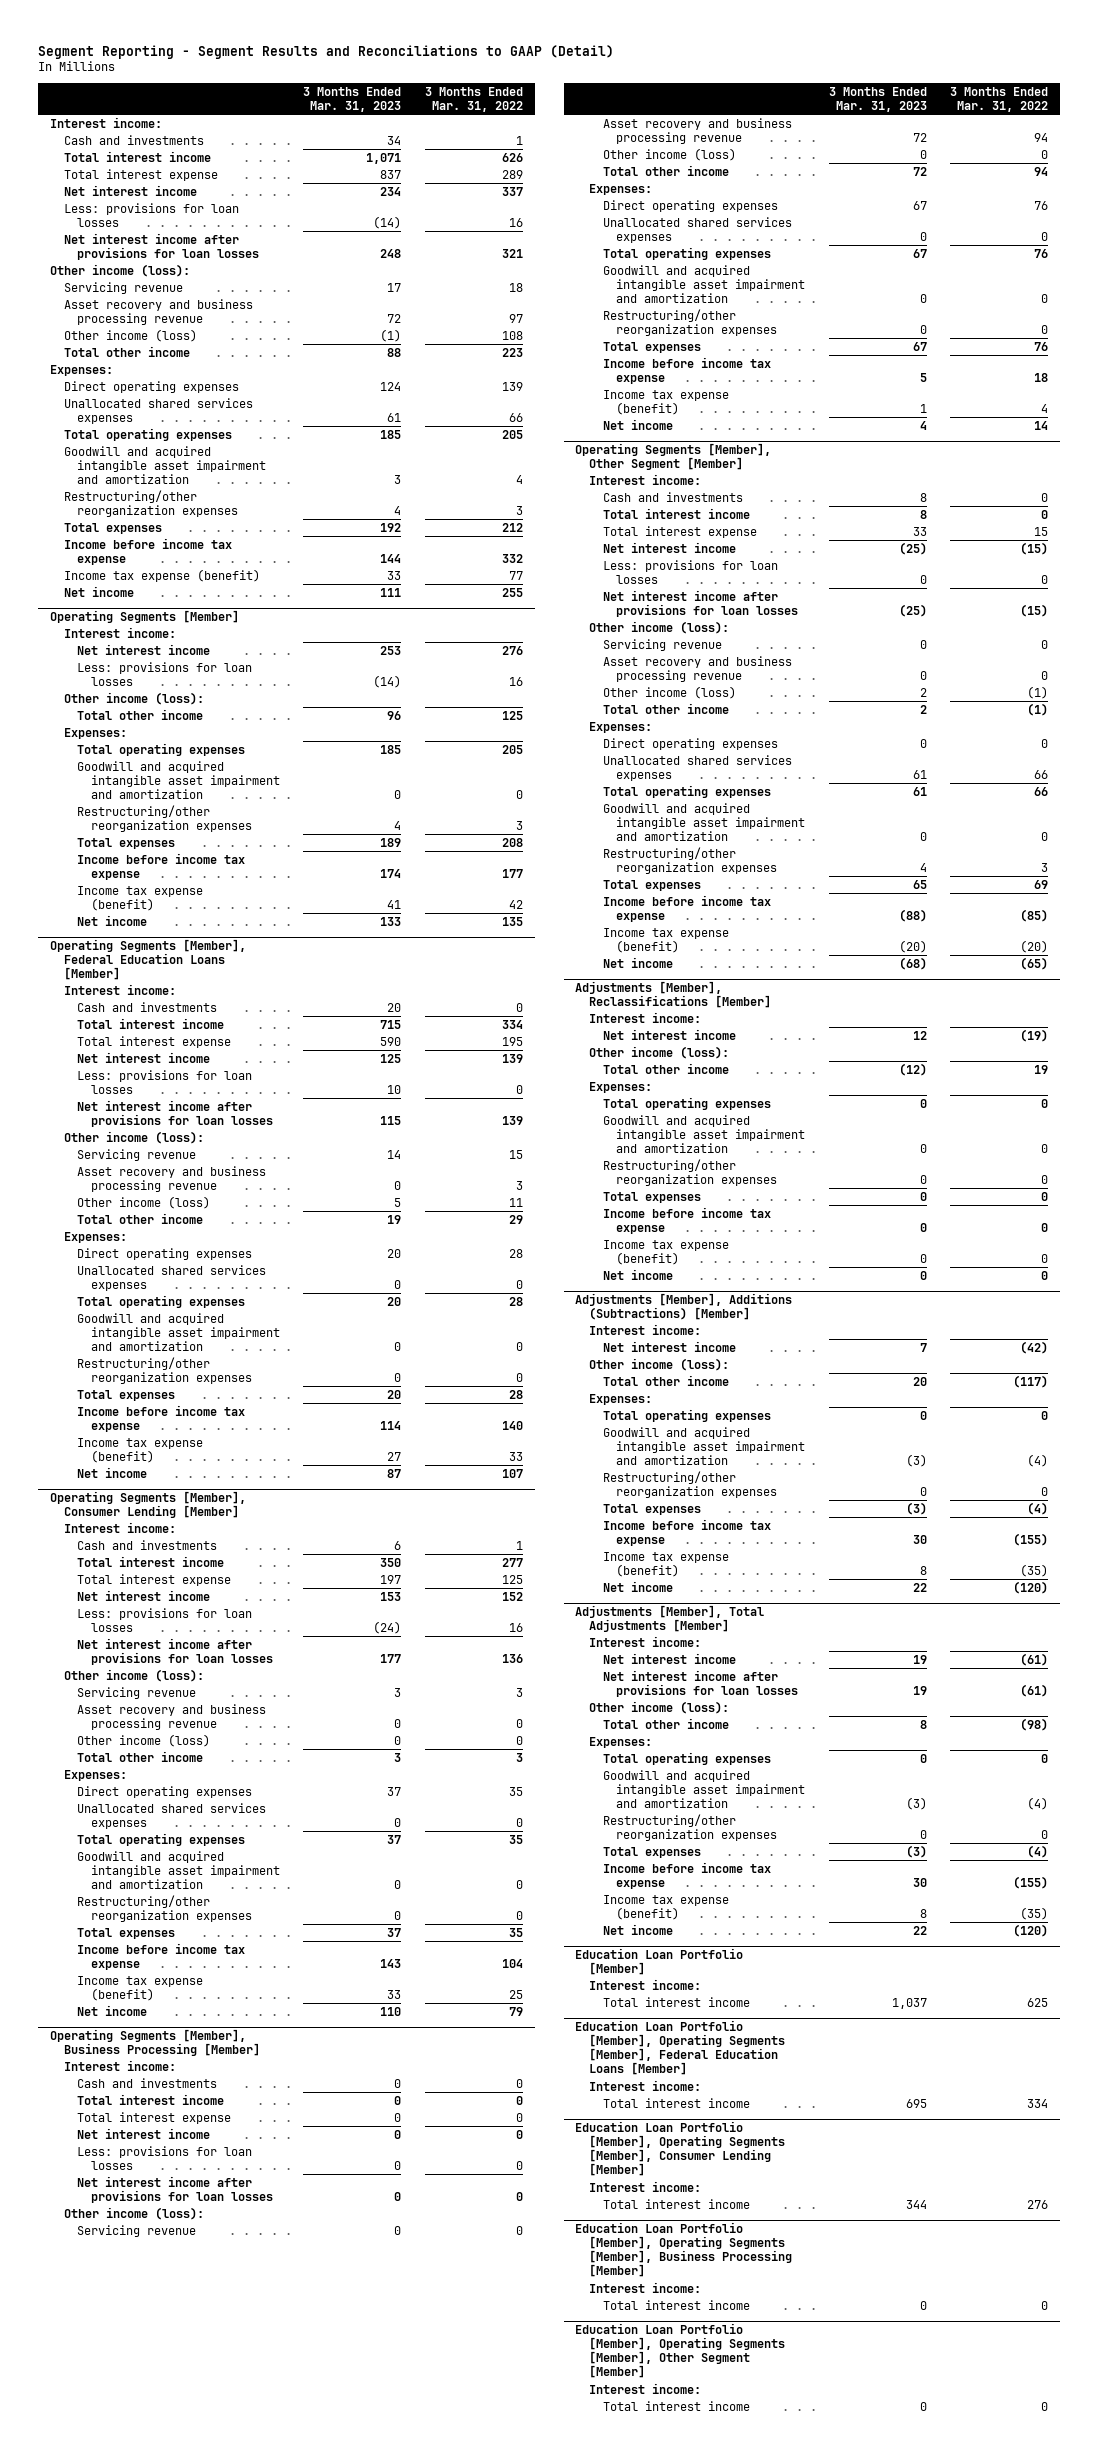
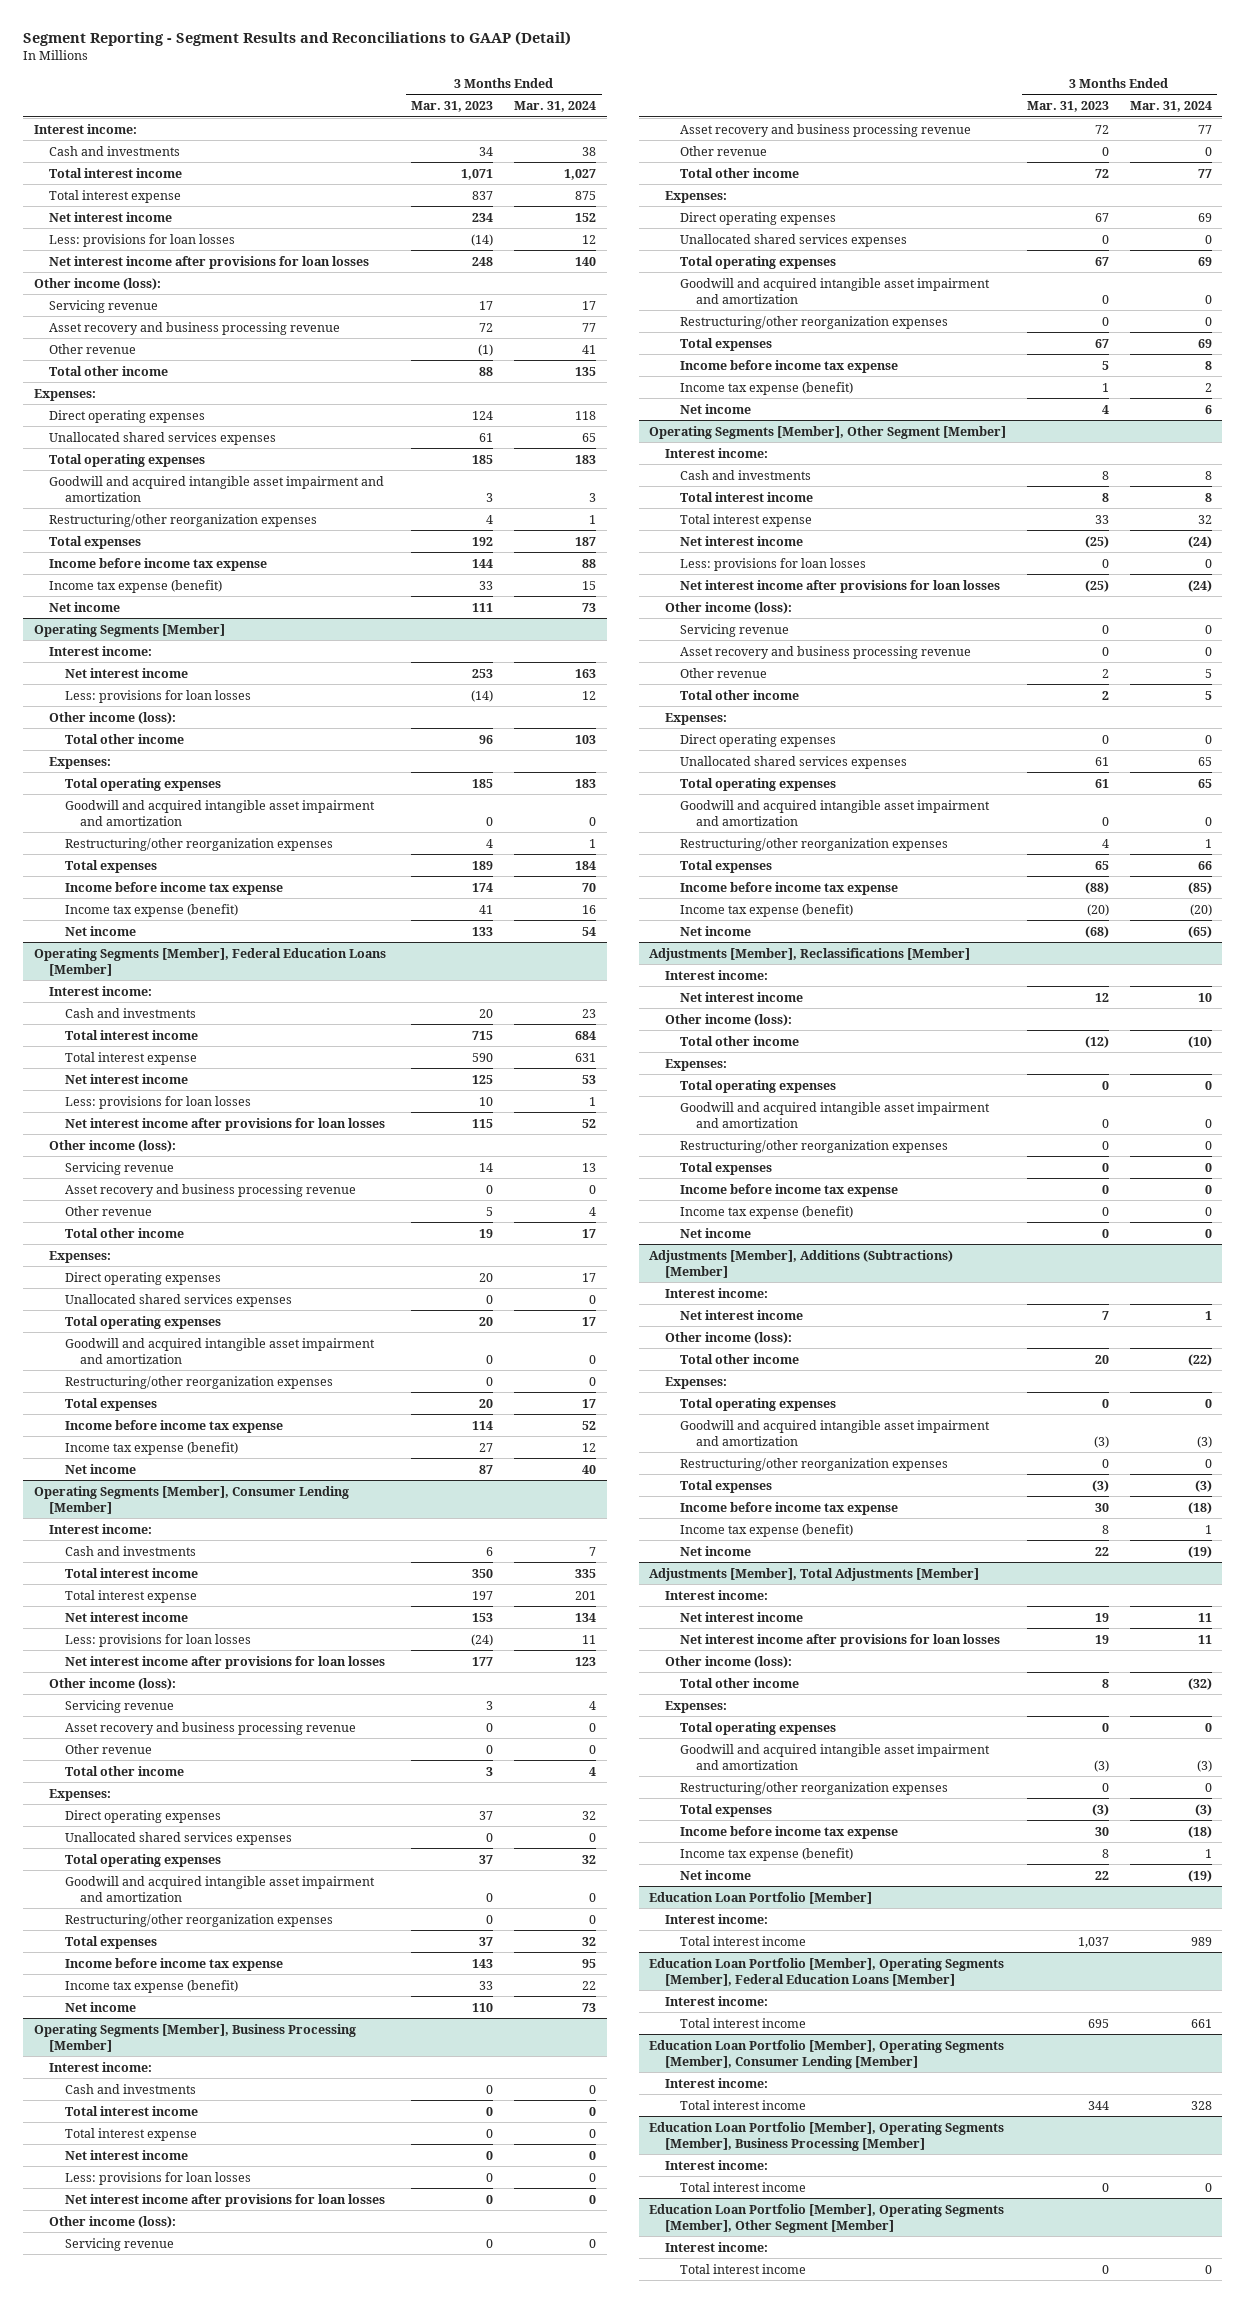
- | 3 Months Ended Mar. 31, 2023 | 3 Months Ended Mar. 31, 2022
+ | 3 Months Ended Mar. 31, 2023 | 3 Months Ended Mar. 31, 2024
- Other income (loss) | (1) | 108
+ Other revenue | (1) | 41
@ Operating Segments [Member], Federal Education Loans [Member]
- Other income (loss) | 5 | 11
+ Other revenue | 5 | 4
@ Operating Segments [Member], Consumer Lending [Member]
- Other income (loss) | 0 | 0
+ Other revenue | 0 | 0
@ Operating Segments [Member], Business Processing [Member]
- Other income (loss) | 0 | 0
+ Other revenue | 0 | 0
@ Operating Segments [Member], Other Segment [Member]
- Other income (loss) | 2 | (1)
+ Other revenue | 2 | 5

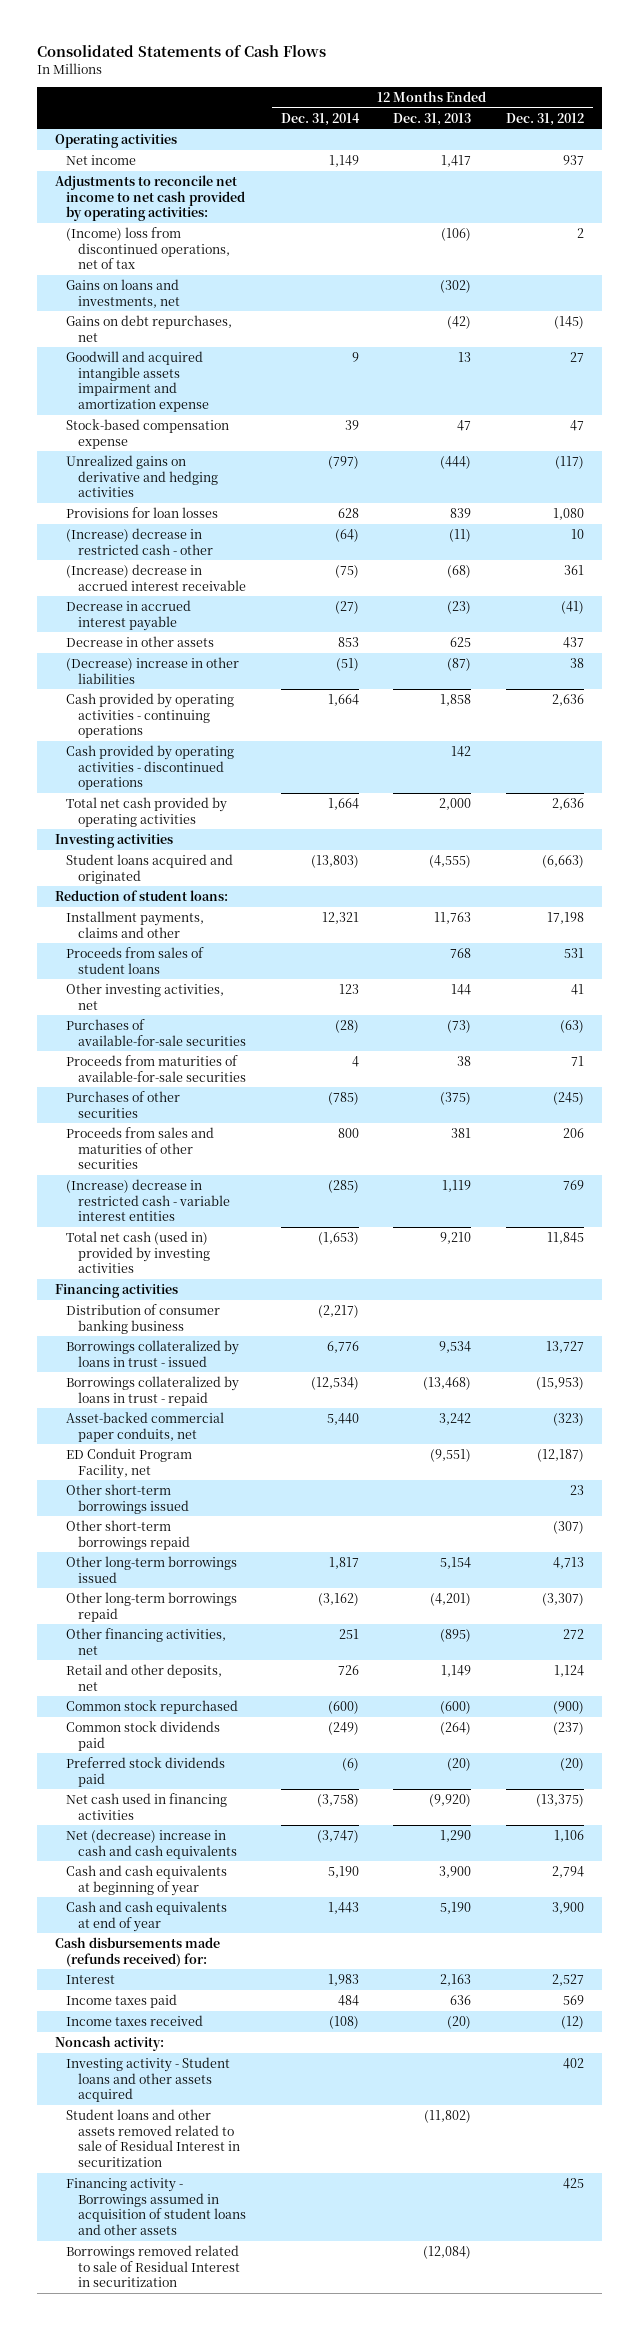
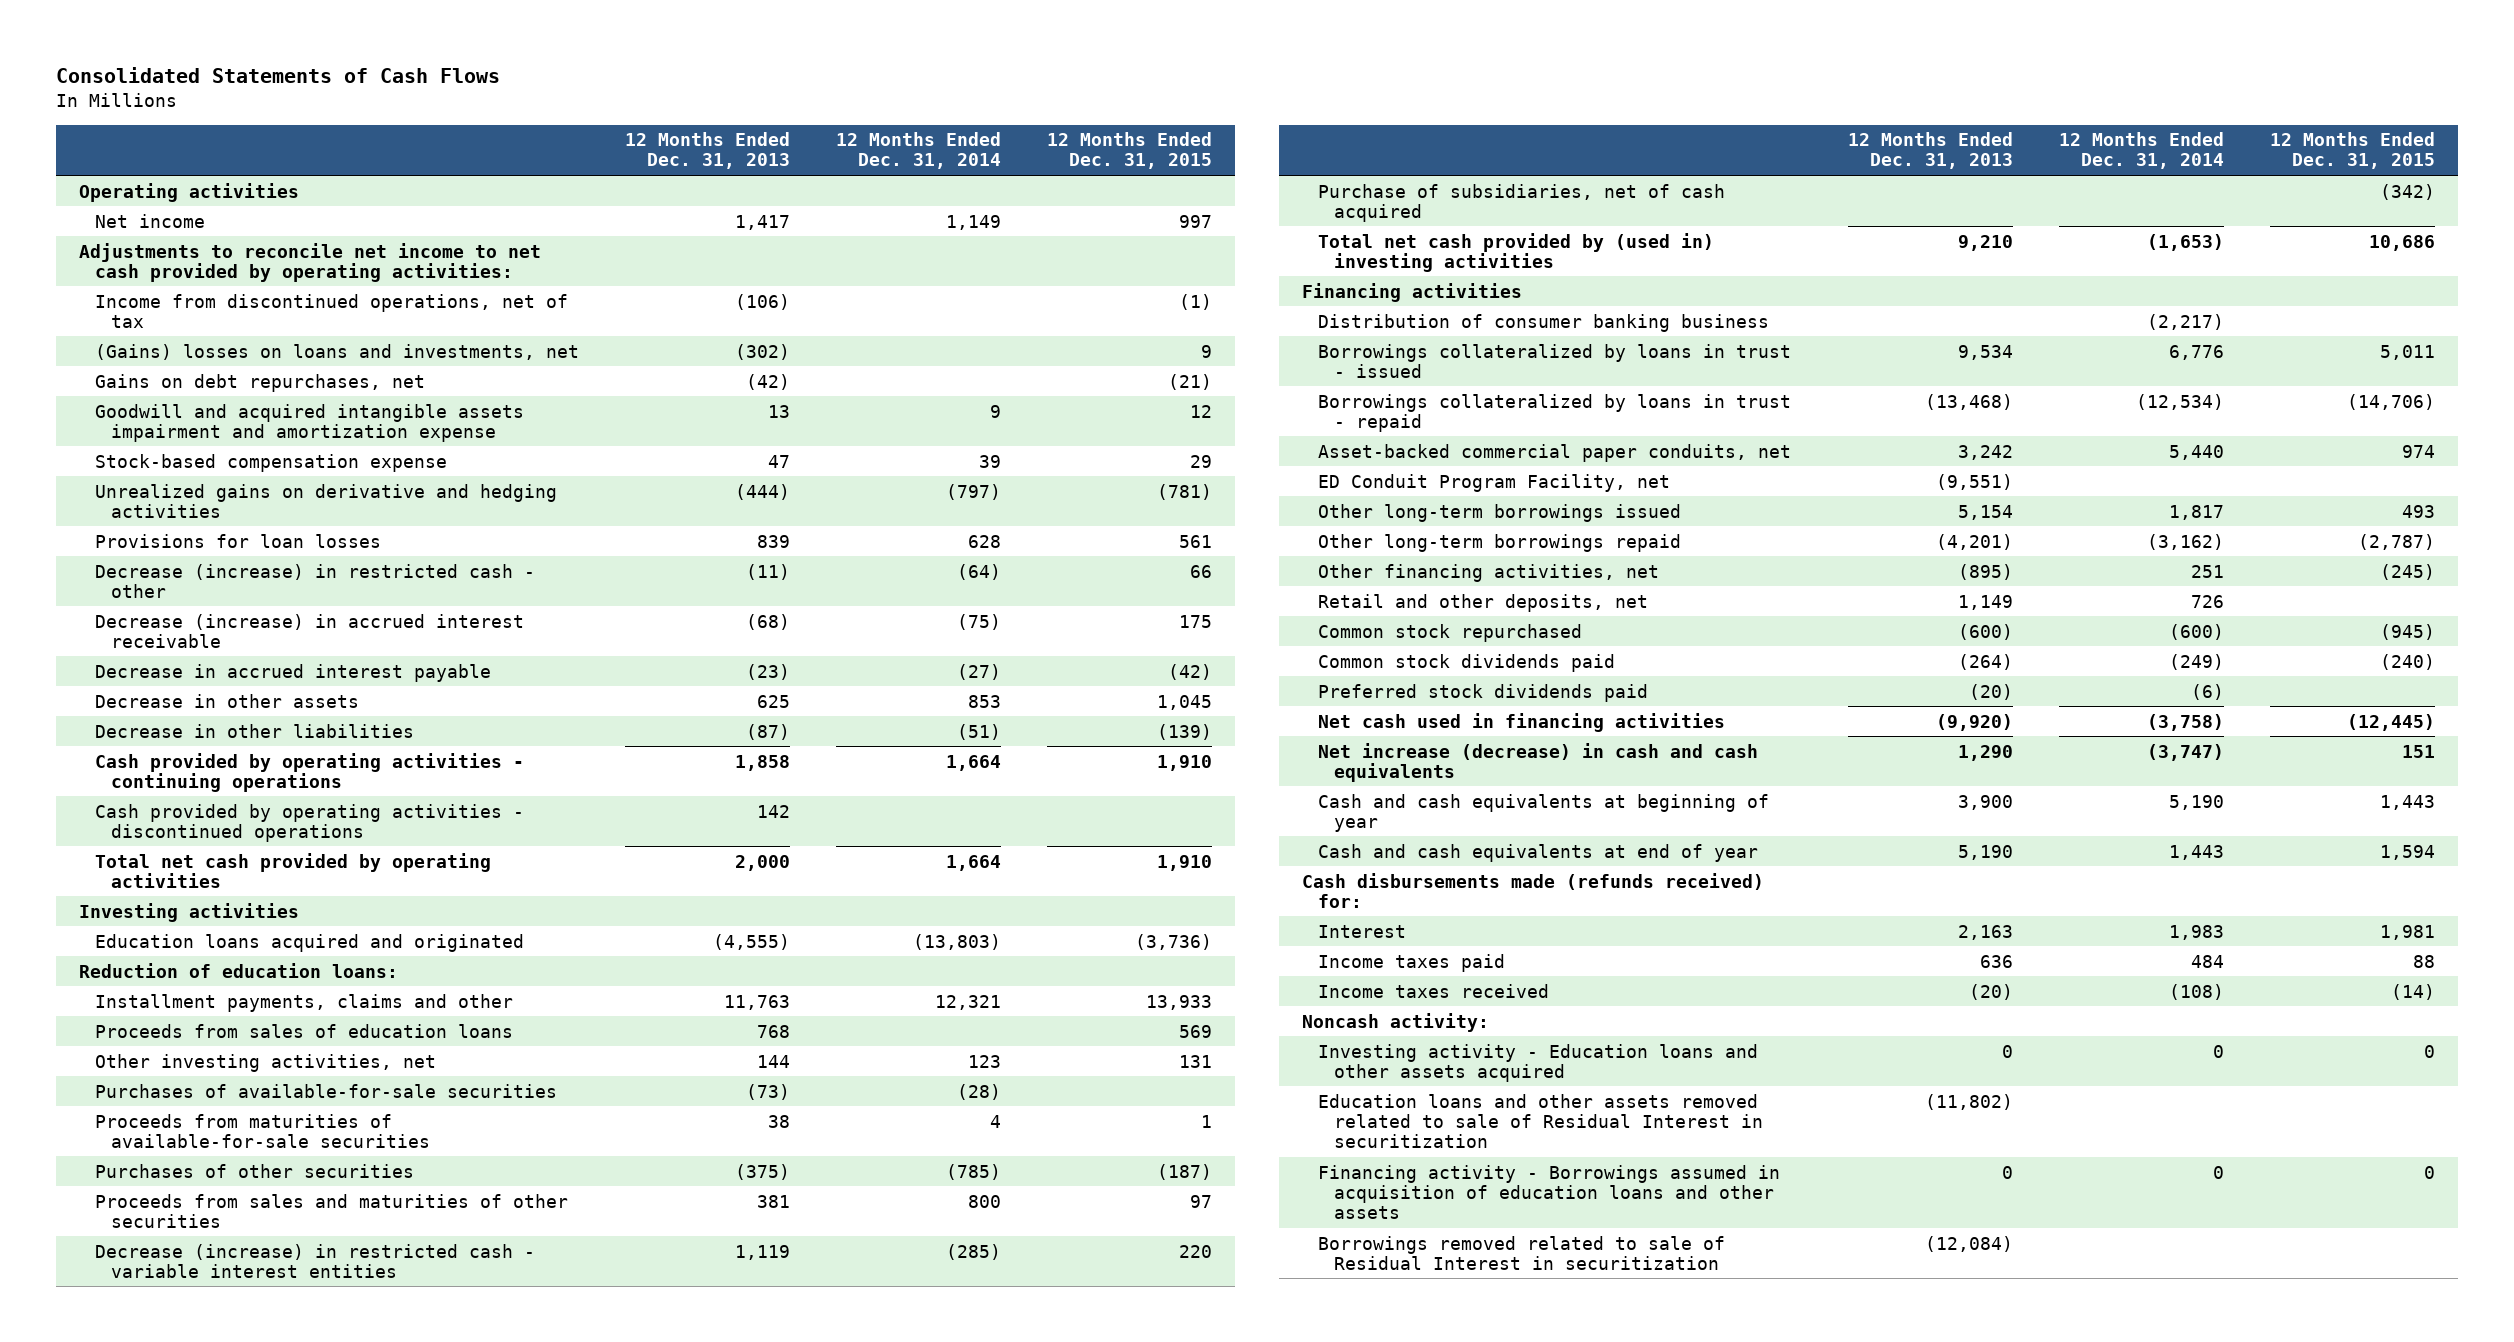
- | 12 Months Ended Dec. 31, 2014 | 12 Months Ended Dec. 31, 2013 | 12 Months Ended Dec. 31, 2012
+ | 12 Months Ended Dec. 31, 2013 | 12 Months Ended Dec. 31, 2014 | 12 Months Ended Dec. 31, 2015
- (Income) loss from discontinued operations, net of tax | | (106) | 2
- Gains on loans and investments, net | | (302) |
+ Income from discontinued operations, net of tax | (106) | | (1)
+ (Gains) losses on loans and investments, net | (302) | | 9
- (Increase) decrease in restricted cash - other | (64) | (11) | 10
- (Increase) decrease in accrued interest receivable | (75) | (68) | 361
+ Decrease (increase) in restricted cash - other | (11) | (64) | 66
+ Decrease (increase) in accrued interest receivable | (68) | (75) | 175
- (Decrease) increase in other liabilities | (51) | (87) | 38
+ Decrease in other liabilities | (87) | (51) | (139)
- Student loans acquired and originated | (13,803) | (4,555) | (6,663)
- Reduction of student loans:
+ Education loans acquired and originated | (4,555) | (13,803) | (3,736)
+ Reduction of education loans:
- Proceeds from sales of student loans | | 768 | 531
+ Proceeds from sales of education loans | 768 | | 569
- (Increase) decrease in restricted cash - variable interest entities | (285) | 1,119 | 769
- Total net cash (used in) provided by investing activities | (1,653) | 9,210 | 11,845
+ Decrease (increase) in restricted cash - variable interest entities | 1,119 | (285) | 220
+ Purchase of subsidiaries, net of cash acquired | | | (342)
+ Total net cash provided by (used in) investing activities | 9,210 | (1,653) | 10,686
- Other short-term borrowings issued | | | 23
- Other short-term borrowings repaid | | | (307)
- Net (decrease) increase in cash and cash equivalents | (3,747) | 1,290 | 1,106
+ Net increase (decrease) in cash and cash equivalents | 1,290 | (3,747) | 151
- Investing activity - Student loans and other assets acquired | | | 402
- Student loans and other assets removed related to sale of Residual Interest in securitization | | (11,802) |
- Financing activity - Borrowings assumed in acquisition of student loans and other assets | | | 425
+ Investing activity - Education loans and other assets acquired | 0 | 0 | 0
+ Education loans and other assets removed related to sale of Residual Interest in securitization | (11,802) | |
+ Financing activity - Borrowings assumed in acquisition of education loans and other assets | 0 | 0 | 0

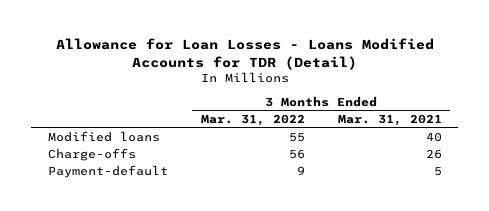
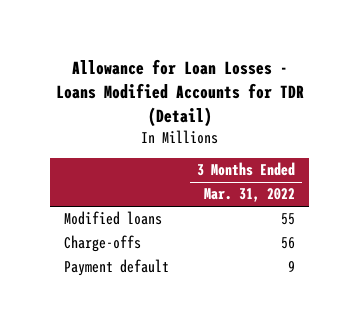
- | 3 Months Ended Mar. 31, 2022 | 3 Months Ended Mar. 31, 2021
+ | 3 Months Ended Mar. 31, 2022
- Payment-default | 9 | 5
+ Payment default | 9

